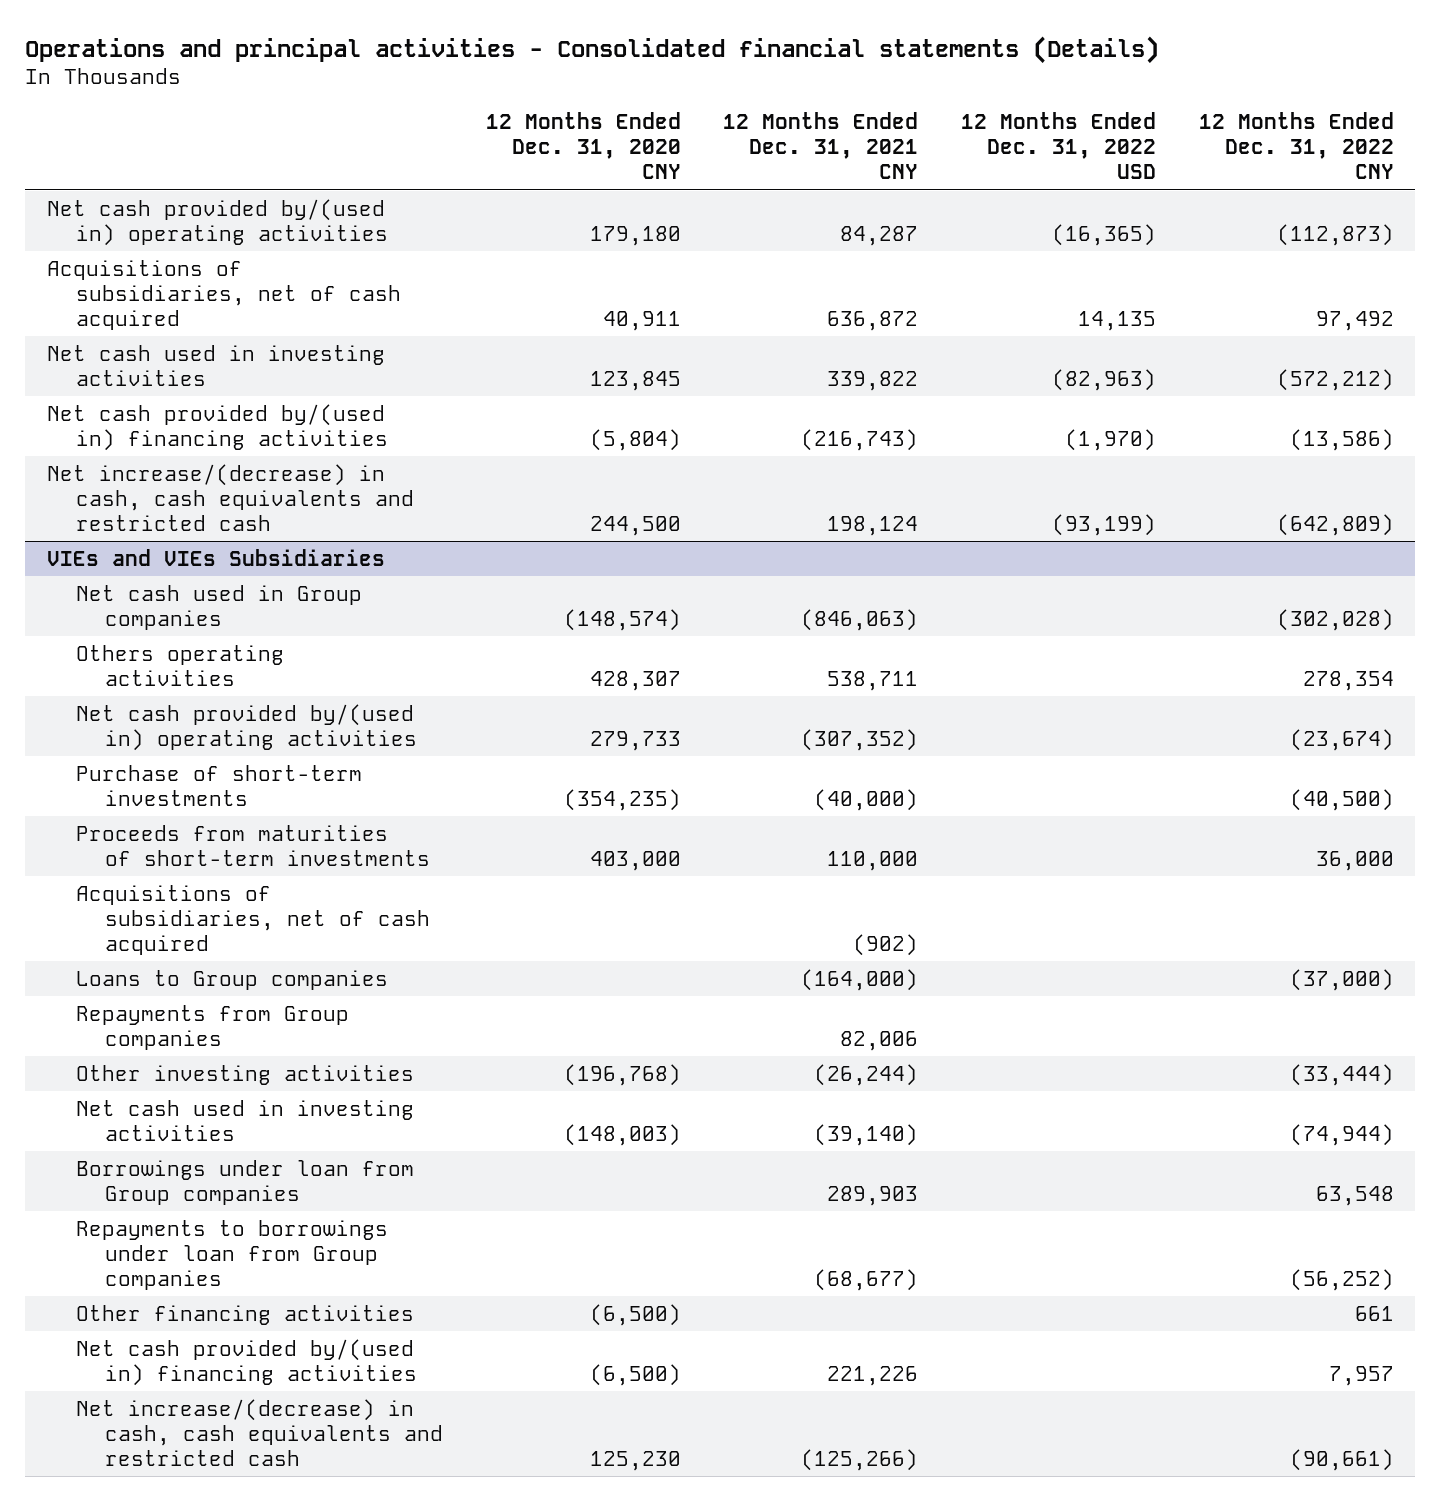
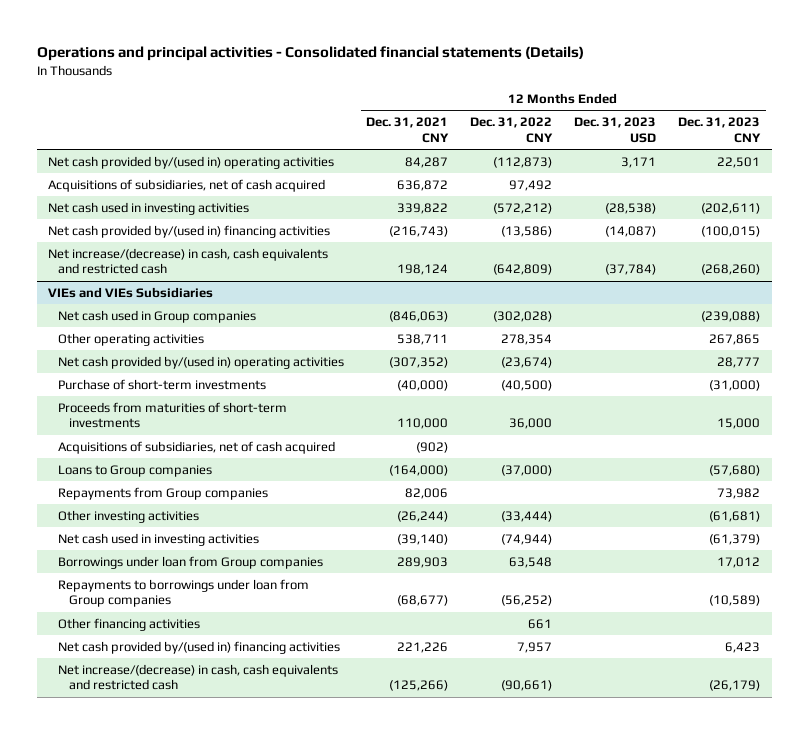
- | 12 Months Ended Dec. 31, 2020 CNY | 12 Months Ended Dec. 31, 2021 CNY | 12 Months Ended Dec. 31, 2022 USD | 12 Months Ended Dec. 31, 2022 CNY
+ | 12 Months Ended Dec. 31, 2021 CNY | 12 Months Ended Dec. 31, 2022 CNY | 12 Months Ended Dec. 31, 2023 USD | 12 Months Ended Dec. 31, 2023 CNY
@ VIEs and VIEs Subsidiaries
- Others operating activities | 428,307 | 538,711 | | 278,354
+ Other operating activities | 538,711 | 278,354 | | 267,865

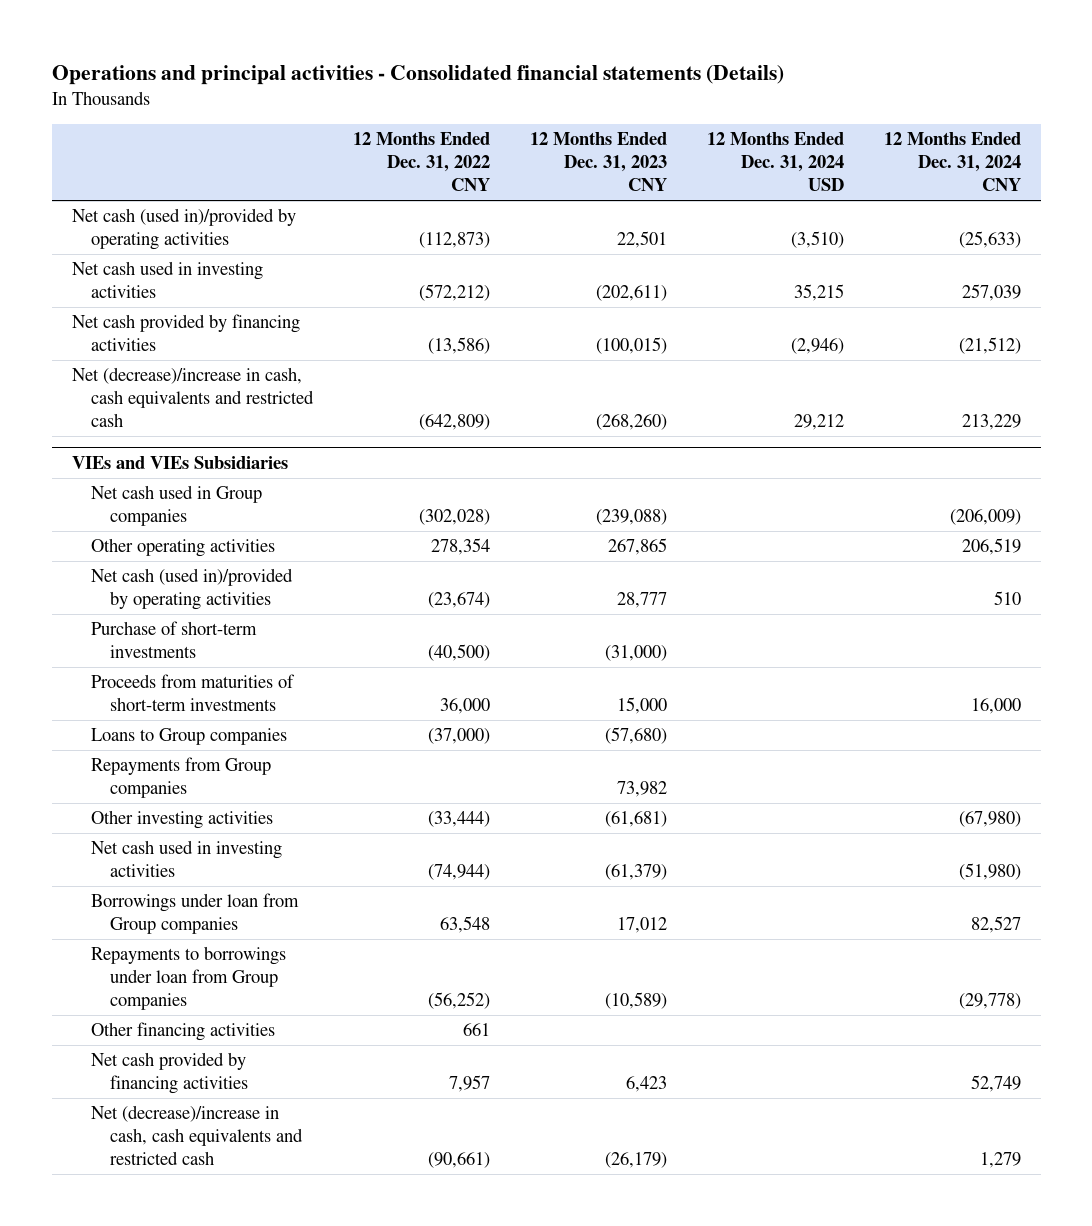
- | 12 Months Ended Dec. 31, 2021 CNY | 12 Months Ended Dec. 31, 2022 CNY | 12 Months Ended Dec. 31, 2023 USD | 12 Months Ended Dec. 31, 2023 CNY
+ | 12 Months Ended Dec. 31, 2022 CNY | 12 Months Ended Dec. 31, 2023 CNY | 12 Months Ended Dec. 31, 2024 USD | 12 Months Ended Dec. 31, 2024 CNY
- Net cash provided by/(used in) operating activities | 84,287 | (112,873) | 3,171 | 22,501
- Acquisitions of subsidiaries, net of cash acquired | 636,872 | 97,492 | |
+ Net cash (used in)/provided by operating activities | (112,873) | 22,501 | (3,510) | (25,633)
- Net cash provided by/(used in) financing activities | (216,743) | (13,586) | (14,087) | (100,015)
- Net increase/(decrease) in cash, cash equivalents and restricted cash | 198,124 | (642,809) | (37,784) | (268,260)
+ Net cash provided by financing activities | (13,586) | (100,015) | (2,946) | (21,512)
+ Net (decrease)/increase in cash, cash equivalents and restricted cash | (642,809) | (268,260) | 29,212 | 213,229
@ VIEs and VIEs Subsidiaries
- Net cash provided by/(used in) operating activities | (307,352) | (23,674) | | 28,777
+ Net cash (used in)/provided by operating activities | (23,674) | 28,777 | | 510
- Acquisitions of subsidiaries, net of cash acquired | (902) | | |
- Net cash provided by/(used in) financing activities | 221,226 | 7,957 | | 6,423
- Net increase/(decrease) in cash, cash equivalents and restricted cash | (125,266) | (90,661) | | (26,179)
+ Net cash provided by financing activities | 7,957 | 6,423 | | 52,749
+ Net (decrease)/increase in cash, cash equivalents and restricted cash | (90,661) | (26,179) | | 1,279

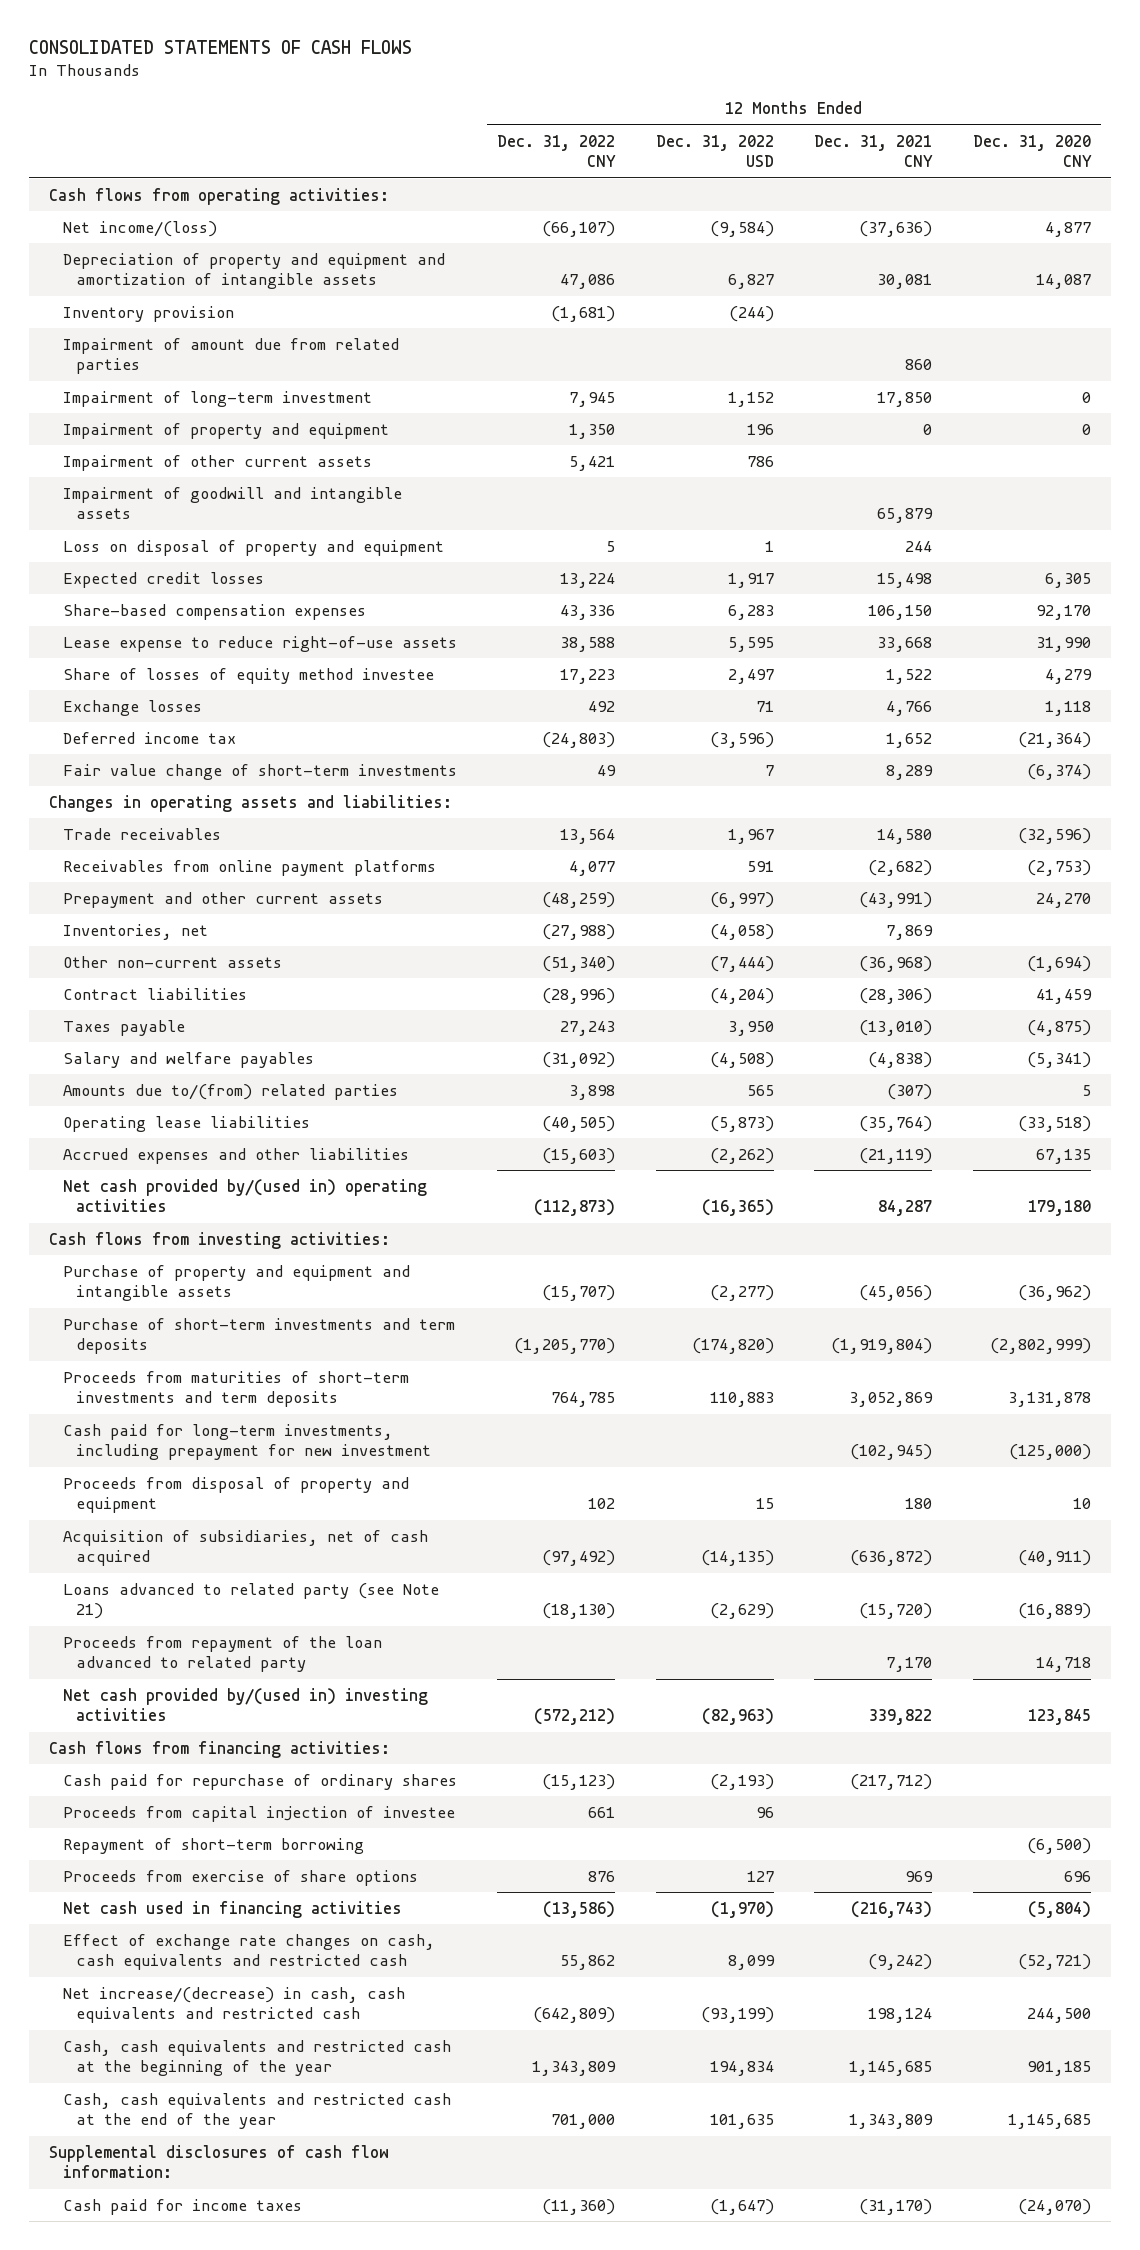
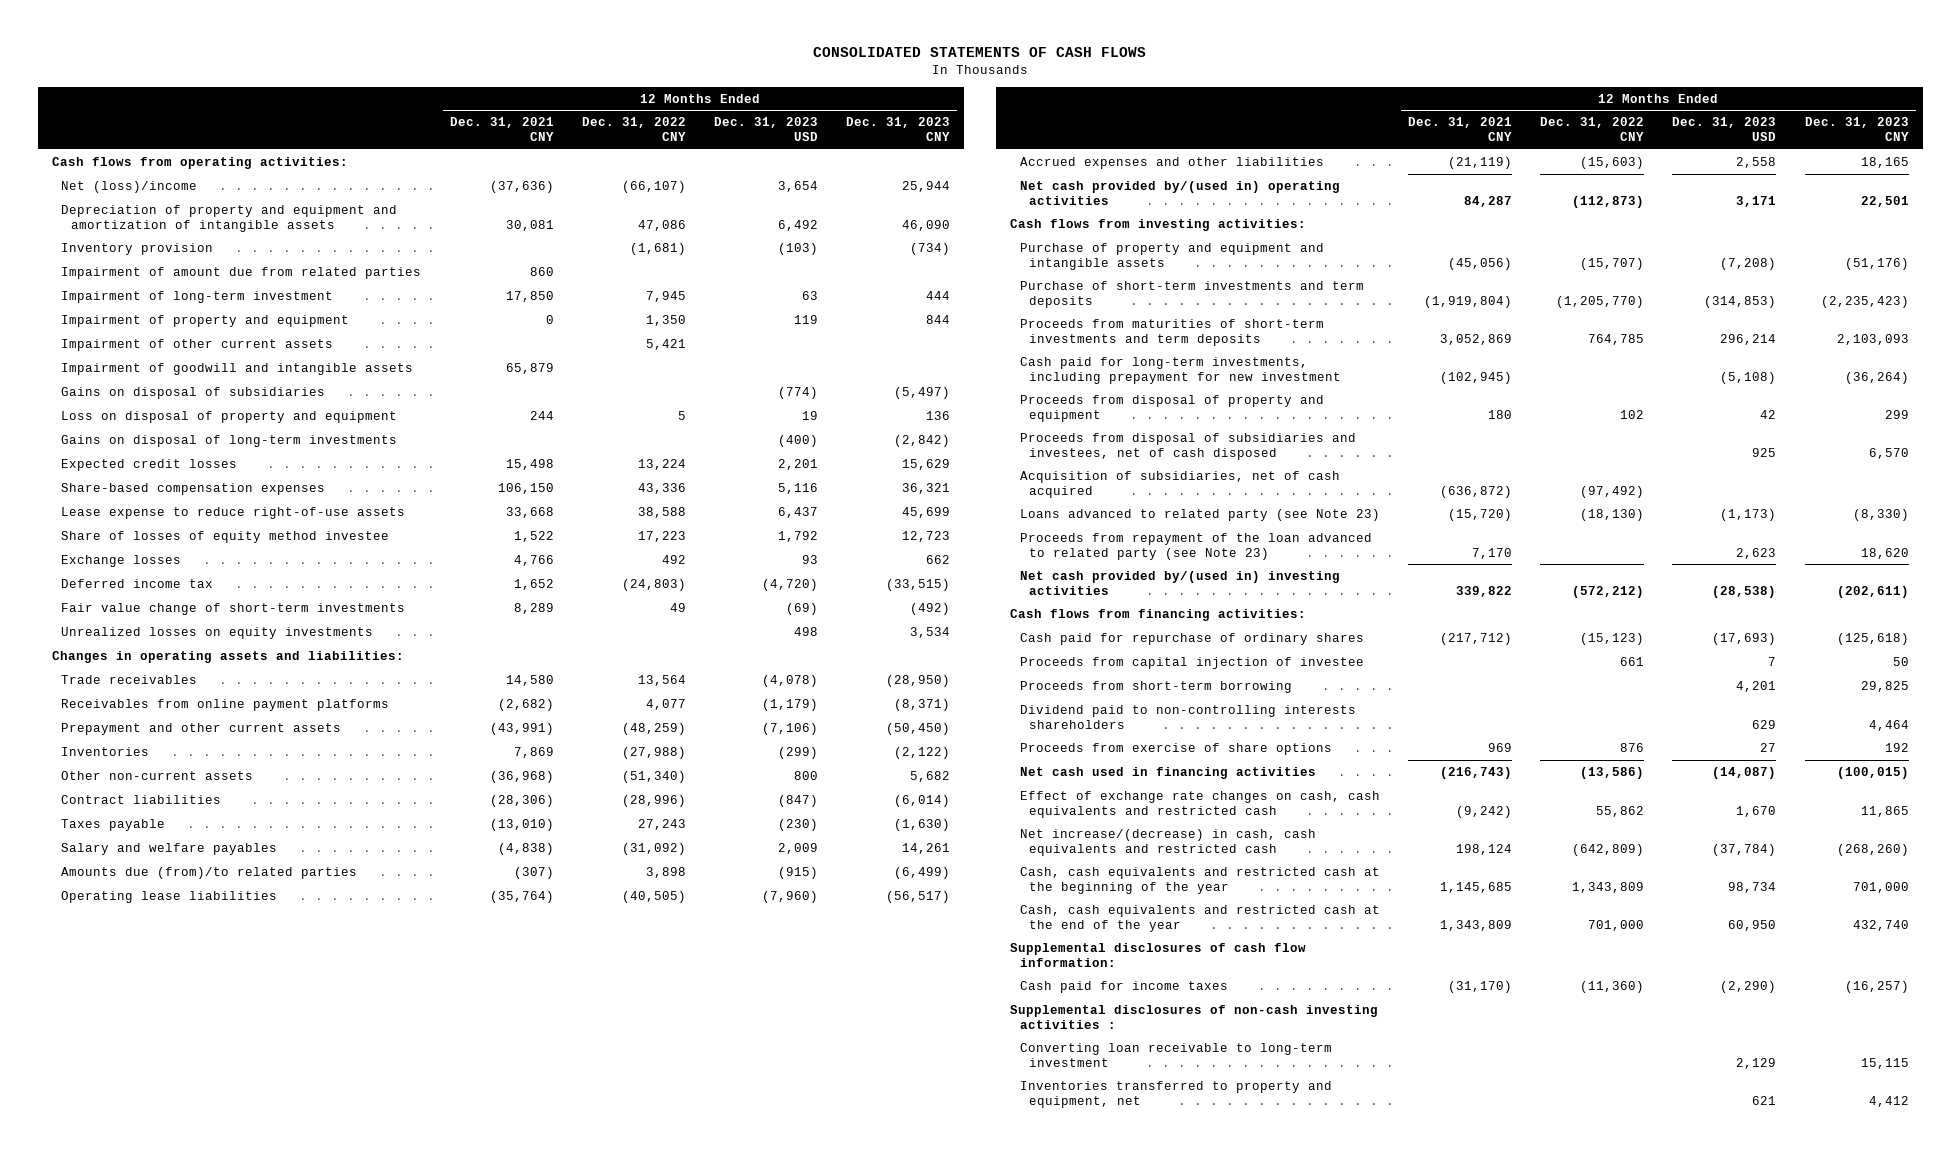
- | 12 Months Ended Dec. 31, 2022 CNY | 12 Months Ended Dec. 31, 2022 USD | 12 Months Ended Dec. 31, 2021 CNY | 12 Months Ended Dec. 31, 2020 CNY
+ | 12 Months Ended Dec. 31, 2021 CNY | 12 Months Ended Dec. 31, 2022 CNY | 12 Months Ended Dec. 31, 2023 USD | 12 Months Ended Dec. 31, 2023 CNY
- Net income/(loss) | (66,107) | (9,584) | (37,636) | 4,877
+ Net (loss)/income | (37,636) | (66,107) | 3,654 | 25,944
+ Gains on disposal of subsidiaries | | | (774) | (5,497)
+ Gains on disposal of long-term investments | | | (400) | (2,842)
+ Unrealized losses on equity investments | | | 498 | 3,534
- Inventories, net | (27,988) | (4,058) | 7,869 |
+ Inventories | 7,869 | (27,988) | (299) | (2,122)
- Amounts due to/(from) related parties | 3,898 | 565 | (307) | 5
+ Amounts due (from)/to related parties | (307) | 3,898 | (915) | (6,499)
+ Proceeds from disposal of subsidiaries and investees, net of cash disposed | | | 925 | 6,570
- Loans advanced to related party (see Note 21) | (18,130) | (2,629) | (15,720) | (16,889)
- Proceeds from repayment of the loan advanced to related party | | | 7,170 | 14,718
+ Loans advanced to related party (see Note 23) | (15,720) | (18,130) | (1,173) | (8,330)
+ Proceeds from repayment of the loan advanced to related party (see Note 23) | 7,170 | | 2,623 | 18,620
- Repayment of short-term borrowing | | | | (6,500)
+ Proceeds from short-term borrowing | | | 4,201 | 29,825
+ Dividend paid to non-controlling interests shareholders | | | 629 | 4,464
+ Supplemental disclosures of non-cash investing activities :
+ Converting loan receivable to long-term investment | | | 2,129 | 15,115
+ Inventories transferred to property and equipment, net | | | 621 | 4,412

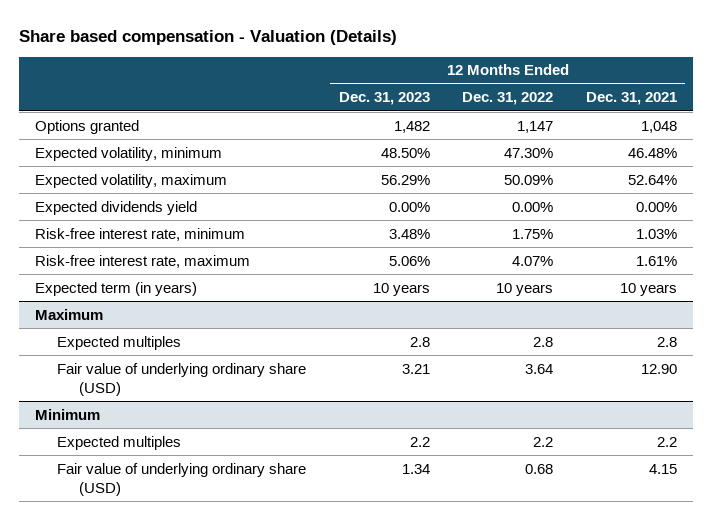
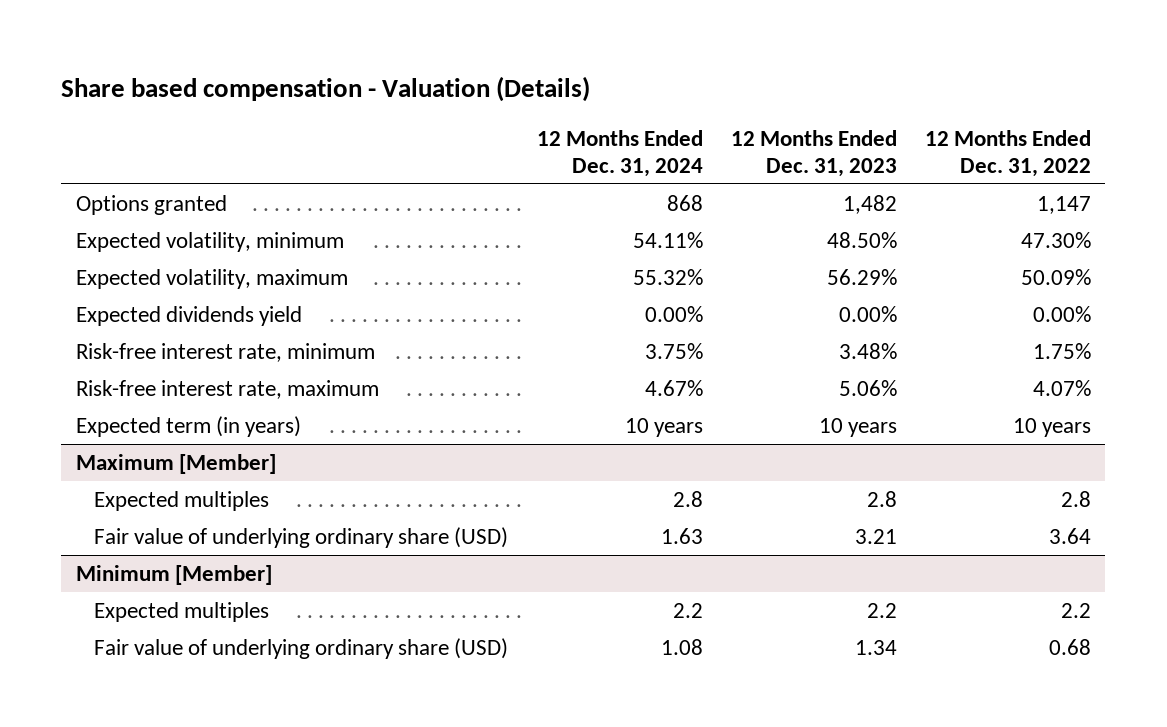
- | 12 Months Ended Dec. 31, 2023 | 12 Months Ended Dec. 31, 2022 | 12 Months Ended Dec. 31, 2021
+ | 12 Months Ended Dec. 31, 2024 | 12 Months Ended Dec. 31, 2023 | 12 Months Ended Dec. 31, 2022
- Maximum
+ Maximum [Member]
- Minimum
+ Minimum [Member]

